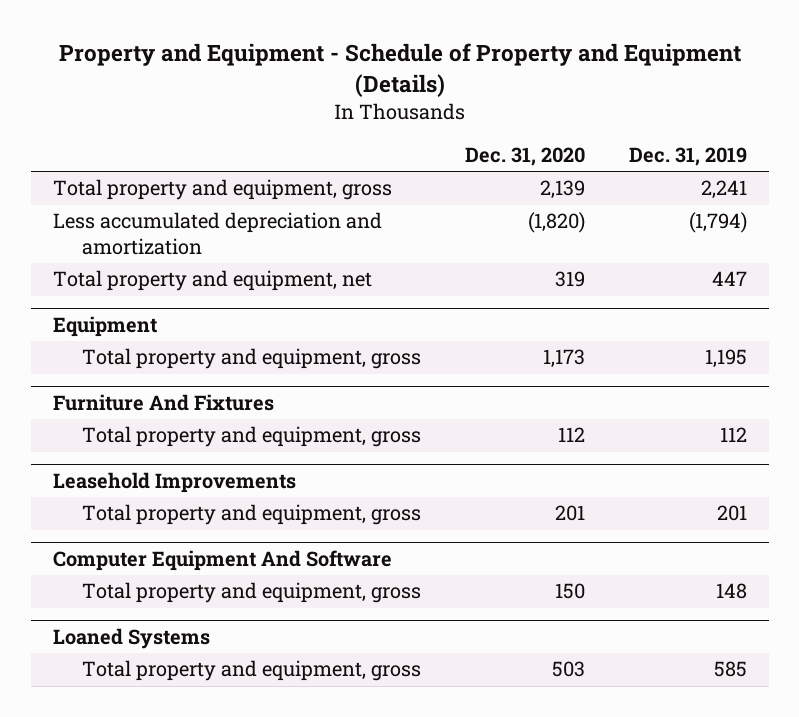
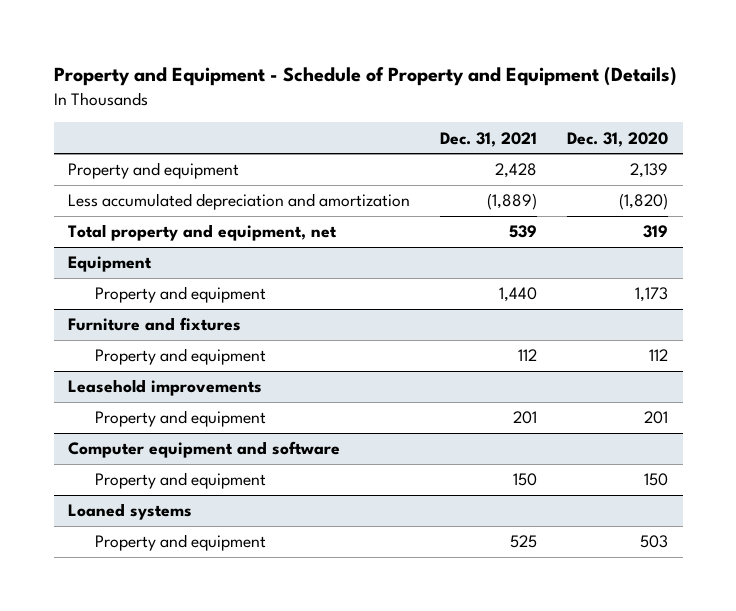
- | Dec. 31, 2020 | Dec. 31, 2019
+ | Dec. 31, 2021 | Dec. 31, 2020
- Total property and equipment, gross | 2,139 | 2,241
+ Property and equipment | 2,428 | 2,139
@ Equipment
- Total property and equipment, gross | 1,173 | 1,195
- Furniture And Fixtures
- Total property and equipment, gross | 112 | 112
- Leasehold Improvements
- Total property and equipment, gross | 201 | 201
- Computer Equipment And Software
- Total property and equipment, gross | 150 | 148
- Loaned Systems
- Total property and equipment, gross | 503 | 585
@ Equipment
+ Property and equipment | 1,440 | 1,173
+ Furniture and fixtures
+ Property and equipment | 112 | 112
+ Leasehold improvements
+ Property and equipment | 201 | 201
+ Computer equipment and software
+ Property and equipment | 150 | 150
+ Loaned systems
+ Property and equipment | 525 | 503

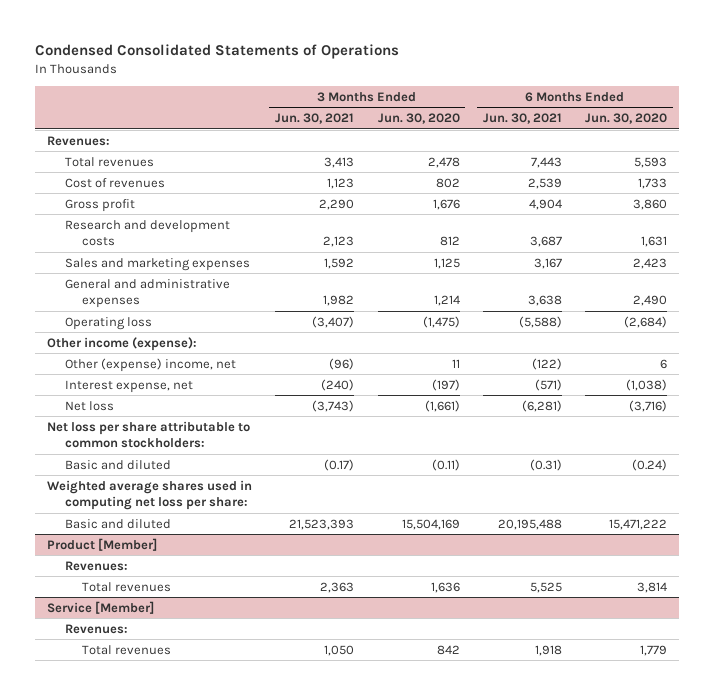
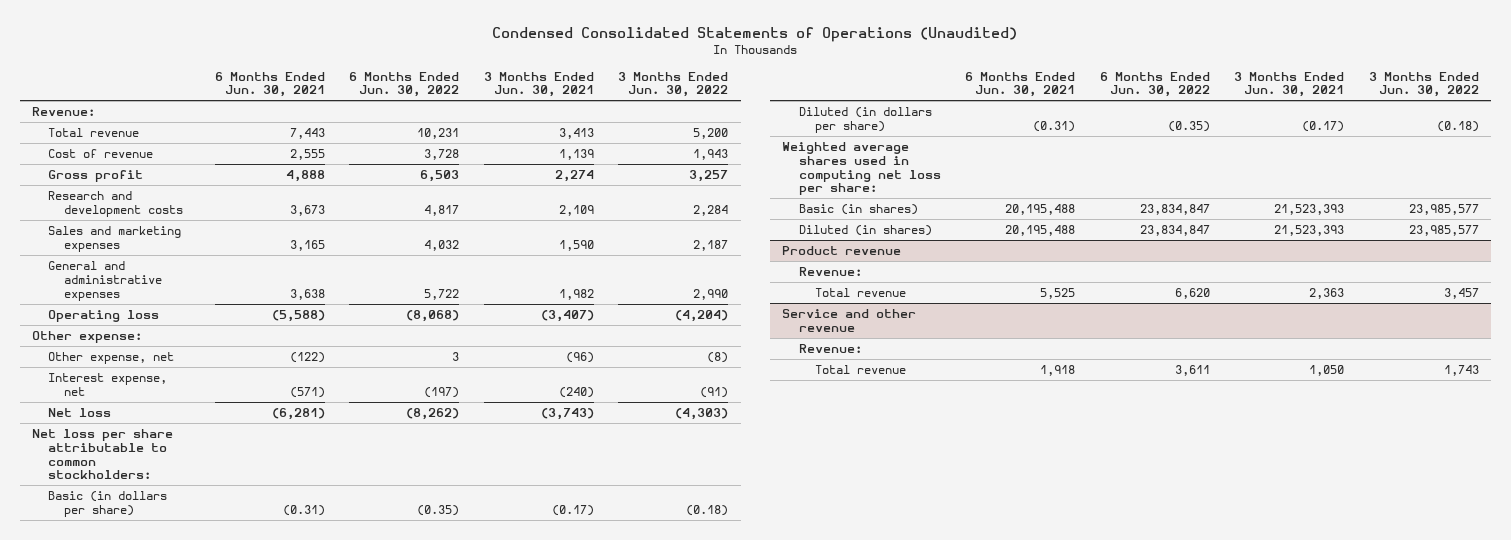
- Condensed Consolidated Statements of Operations
+ Condensed Consolidated Statements of Operations (Unaudited)
- | 3 Months Ended Jun. 30, 2021 | 3 Months Ended Jun. 30, 2020 | 6 Months Ended Jun. 30, 2021 | 6 Months Ended Jun. 30, 2020
+ | 6 Months Ended Jun. 30, 2021 | 6 Months Ended Jun. 30, 2022 | 3 Months Ended Jun. 30, 2021 | 3 Months Ended Jun. 30, 2022
- Revenues:
- Total revenues | 3,413 | 2,478 | 7,443 | 5,593
- Cost of revenues | 1,123 | 802 | 2,539 | 1,733
- Gross profit | 2,290 | 1,676 | 4,904 | 3,860
- Research and development costs | 2,123 | 812 | 3,687 | 1,631
- Sales and marketing expenses | 1,592 | 1,125 | 3,167 | 2,423
+ Revenue:
+ Total revenue | 7,443 | 10,231 | 3,413 | 5,200
+ Cost of revenue | 2,555 | 3,728 | 1,139 | 1,943
+ Gross profit | 4,888 | 6,503 | 2,274 | 3,257
+ Research and development costs | 3,673 | 4,817 | 2,109 | 2,284
+ Sales and marketing expenses | 3,165 | 4,032 | 1,590 | 2,187
- Other income (expense):
- Other (expense) income, net | (96) | 11 | (122) | 6
+ Other expense:
+ Other expense, net | (122) | 3 | (96) | (8)
- Basic and diluted | (0.17) | (0.11) | (0.31) | (0.24)
+ Basic (in dollars per share) | (0.31) | (0.35) | (0.17) | (0.18)
+ Diluted (in dollars per share) | (0.31) | (0.35) | (0.17) | (0.18)
- Basic and diluted | 21,523,393 | 15,504,169 | 20,195,488 | 15,471,222
- Product [Member]
- Revenues:
- Total revenues | 2,363 | 1,636 | 5,525 | 3,814
- Service [Member]
- Revenues:
- Total revenues | 1,050 | 842 | 1,918 | 1,779
+ Basic (in shares) | 20,195,488 | 23,834,847 | 21,523,393 | 23,985,577
+ Diluted (in shares) | 20,195,488 | 23,834,847 | 21,523,393 | 23,985,577
+ Product revenue
+ Revenue:
+ Total revenue | 5,525 | 6,620 | 2,363 | 3,457
+ Service and other revenue
+ Revenue:
+ Total revenue | 1,918 | 3,611 | 1,050 | 1,743

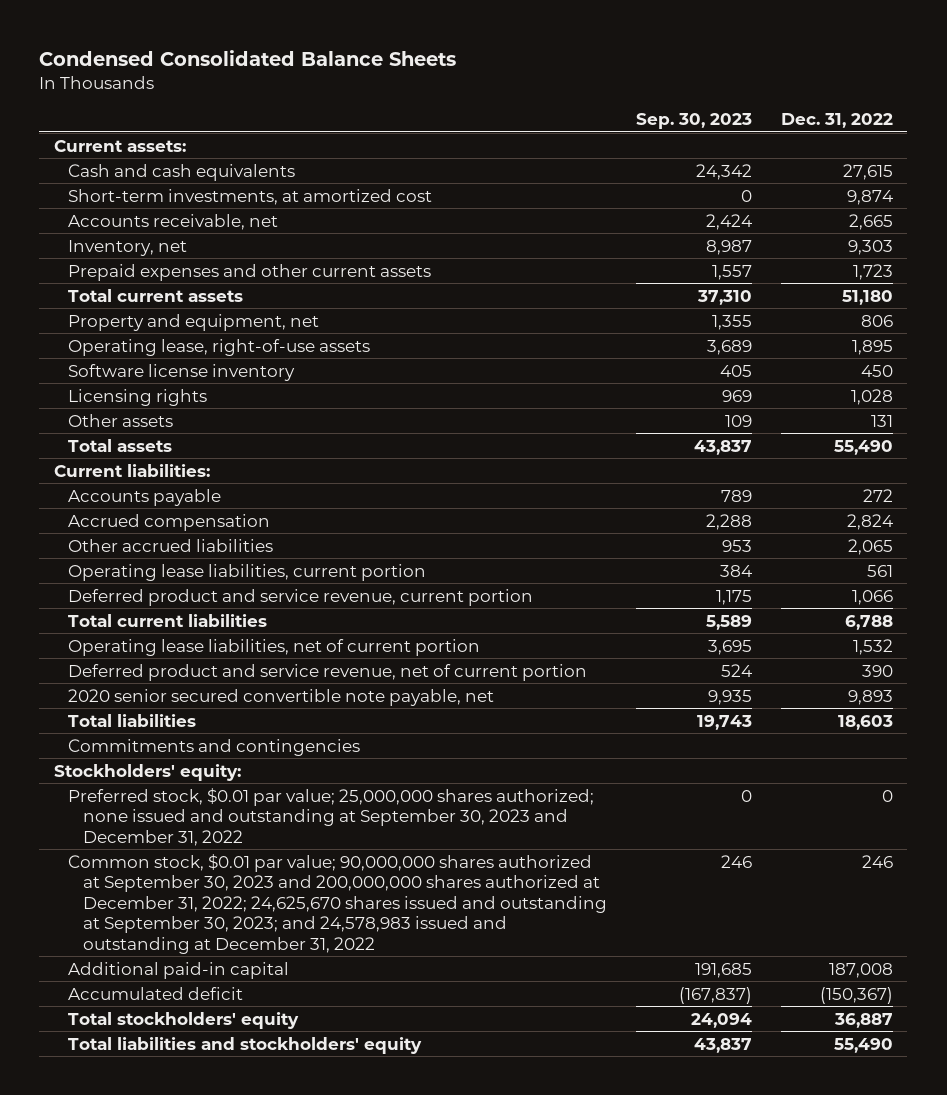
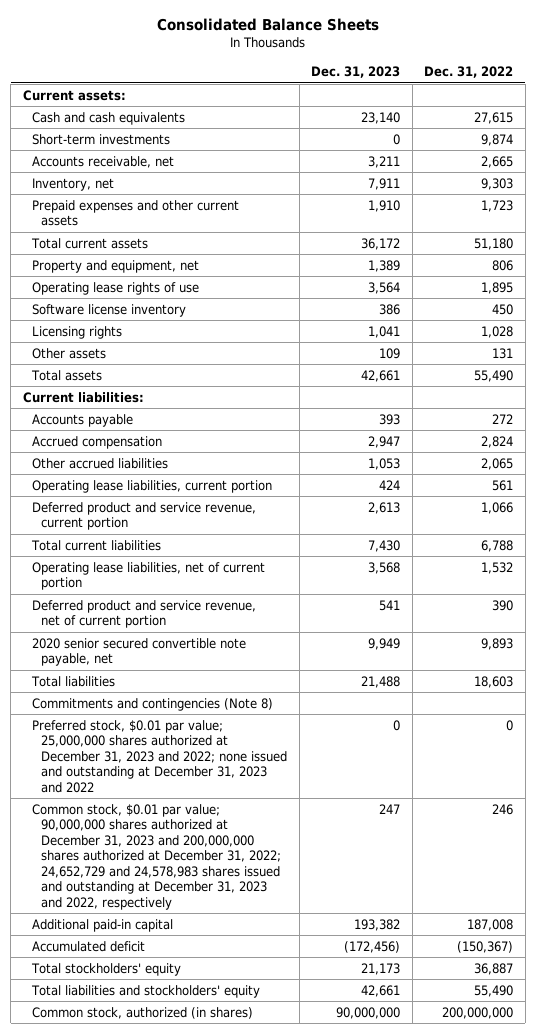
- Condensed Consolidated Balance Sheets
+ Consolidated Balance Sheets
- | Sep. 30, 2023 | Dec. 31, 2022
+ | Dec. 31, 2023 | Dec. 31, 2022
- Short-term investments, at amortized cost | 0 | 9,874
+ Short-term investments | 0 | 9,874
- Operating lease, right-of-use assets | 3,689 | 1,895
+ Operating lease rights of use | 3,564 | 1,895
- Commitments and contingencies
- Stockholders' equity:
- Preferred stock, $0.01 par value; 25,000,000 shares authorized; none issued and outstanding at September 30, 2023 and December 31, 2022 | 0 | 0
- Common stock, $0.01 par value; 90,000,000 shares authorized at September 30, 2023 and 200,000,000 shares authorized at December 31, 2022; 24,625,670 shares issued and outstanding at September 30, 2023; and 24,578,983 issued and outstanding at December 31, 2022 | 246 | 246
+ Commitments and contingencies (Note 8)
+ Preferred stock, $0.01 par value; 25,000,000 shares authorized at December 31, 2023 and 2022; none issued and outstanding at December 31, 2023 and 2022 | 0 | 0
+ Common stock, $0.01 par value; 90,000,000 shares authorized at December 31, 2023 and 200,000,000 shares authorized at December 31, 2022; 24,652,729 and 24,578,983 shares issued and outstanding at December 31, 2023 and 2022, respectively | 247 | 246
+ Common stock, authorized (in shares) | 90,000,000 | 200,000,000

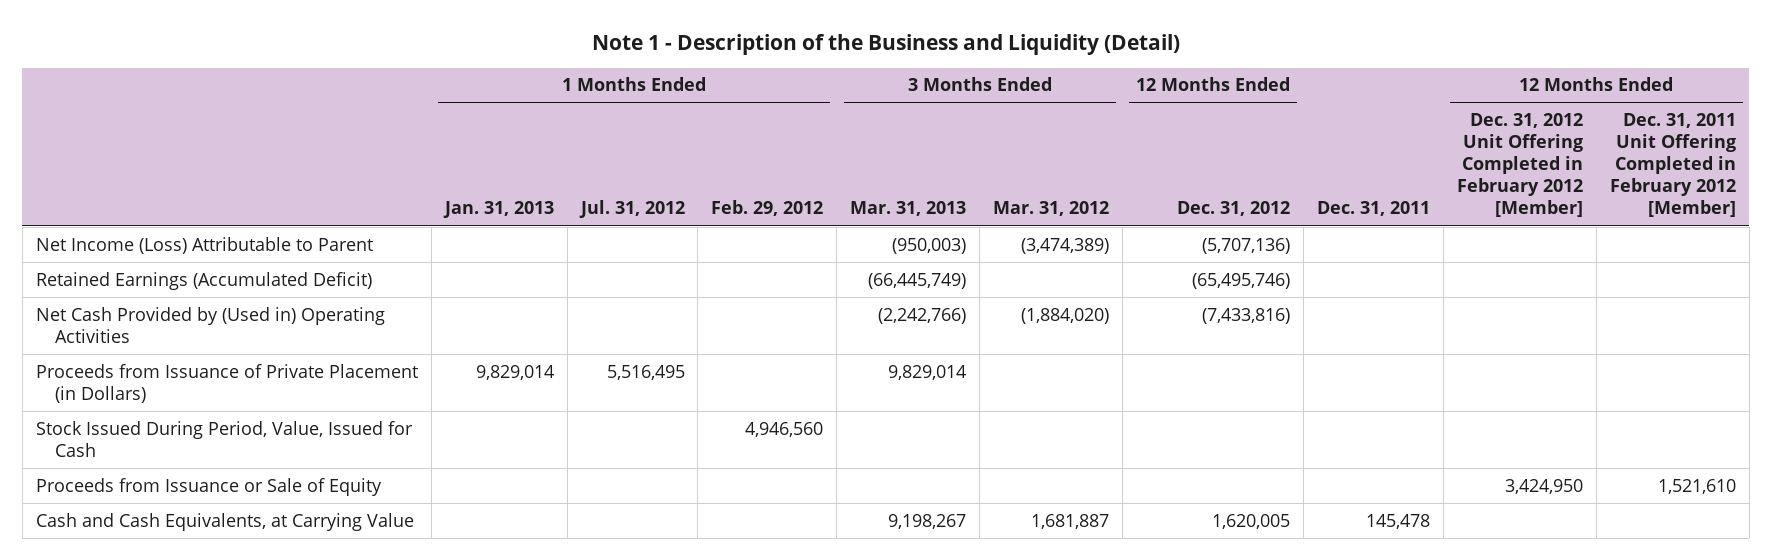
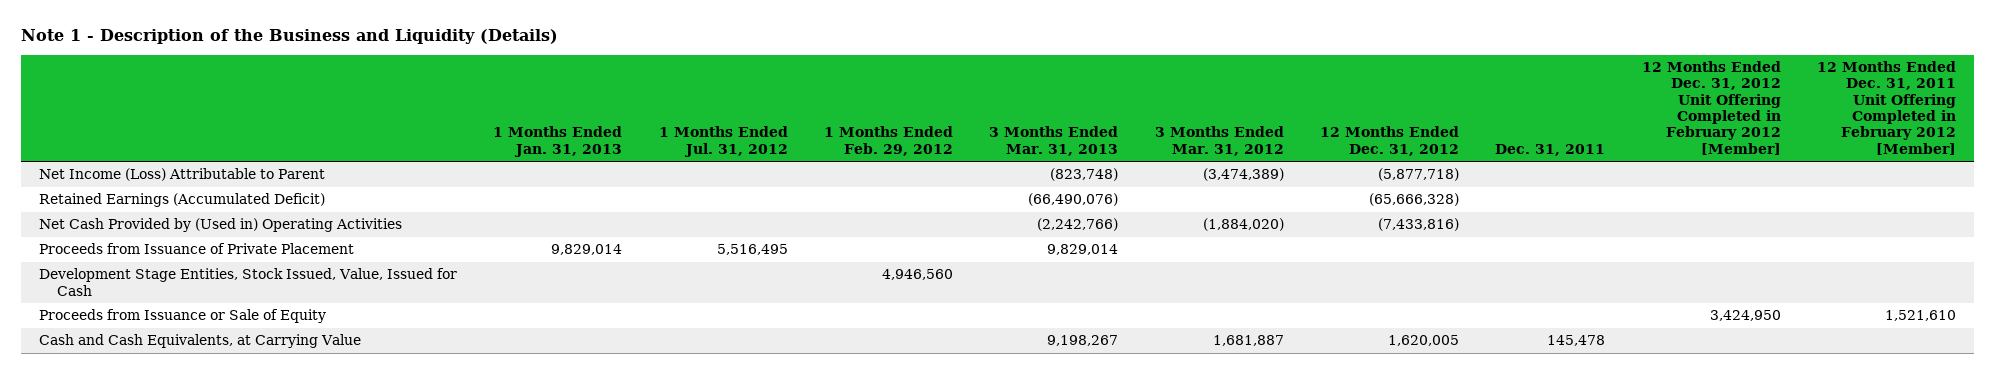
- Note 1 - Description of the Business and Liquidity (Detail)
+ Note 1 - Description of the Business and Liquidity (Details)
- Net Income (Loss) Attributable to Parent | | | | (950,003) | (3,474,389) | (5,707,136) | | |
- Retained Earnings (Accumulated Deficit) | | | | (66,445,749) | | (65,495,746) | | |
+ Net Income (Loss) Attributable to Parent | | | | (823,748) | (3,474,389) | (5,877,718) | | |
+ Retained Earnings (Accumulated Deficit) | | | | (66,490,076) | | (65,666,328) | | |
- Proceeds from Issuance of Private Placement (in Dollars) | 9,829,014 | 5,516,495 | | 9,829,014 | | | | |
- Stock Issued During Period, Value, Issued for Cash | | | 4,946,560 | | | | | |
+ Proceeds from Issuance of Private Placement | 9,829,014 | 5,516,495 | | 9,829,014 | | | | |
+ Development Stage Entities, Stock Issued, Value, Issued for Cash | | | 4,946,560 | | | | | |

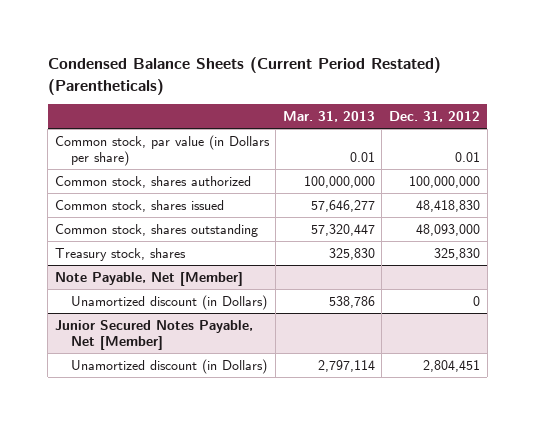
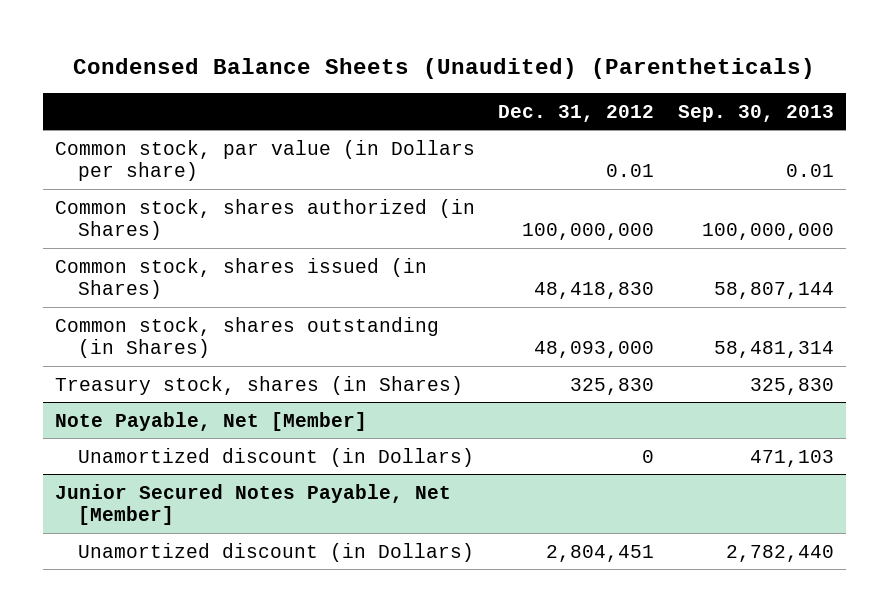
- Condensed Balance Sheets (Current Period Restated) (Parentheticals)
+ Condensed Balance Sheets (Unaudited) (Parentheticals)
- | Mar. 31, 2013 | Dec. 31, 2012
+ | Dec. 31, 2012 | Sep. 30, 2013
- Common stock, shares authorized | 100,000,000 | 100,000,000
- Common stock, shares issued | 57,646,277 | 48,418,830
- Common stock, shares outstanding | 57,320,447 | 48,093,000
- Treasury stock, shares | 325,830 | 325,830
+ Common stock, shares authorized (in Shares) | 100,000,000 | 100,000,000
+ Common stock, shares issued (in Shares) | 48,418,830 | 58,807,144
+ Common stock, shares outstanding (in Shares) | 48,093,000 | 58,481,314
+ Treasury stock, shares (in Shares) | 325,830 | 325,830

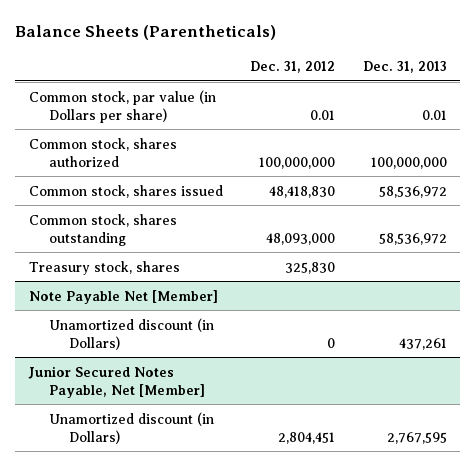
- Condensed Balance Sheets (Unaudited) (Parentheticals)
+ Balance Sheets (Parentheticals)
- | Dec. 31, 2012 | Sep. 30, 2013
+ | Dec. 31, 2012 | Dec. 31, 2013
- Common stock, shares authorized (in Shares) | 100,000,000 | 100,000,000
- Common stock, shares issued (in Shares) | 48,418,830 | 58,807,144
- Common stock, shares outstanding (in Shares) | 48,093,000 | 58,481,314
- Treasury stock, shares (in Shares) | 325,830 | 325,830
- Note Payable, Net [Member]
+ Common stock, shares authorized | 100,000,000 | 100,000,000
+ Common stock, shares issued | 48,418,830 | 58,536,972
+ Common stock, shares outstanding | 48,093,000 | 58,536,972
+ Treasury stock, shares | 325,830 |
+ Note Payable Net [Member]

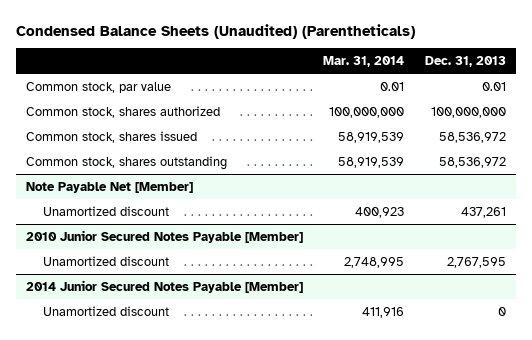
- Balance Sheets (Parentheticals)
+ Condensed Balance Sheets (Unaudited) (Parentheticals)
- | Dec. 31, 2012 | Dec. 31, 2013
+ | Mar. 31, 2014 | Dec. 31, 2013
- Common stock, par value (in Dollars per share) | 0.01 | 0.01
+ Common stock, par value | 0.01 | 0.01
- Treasury stock, shares | 325,830 |
@ Note Payable Net [Member]
- Unamortized discount (in Dollars) | 0 | 437,261
- Junior Secured Notes Payable, Net [Member]
- Unamortized discount (in Dollars) | 2,804,451 | 2,767,595
@ Note Payable Net [Member]
+ Unamortized discount | 400,923 | 437,261
+ 2010 Junior Secured Notes Payable [Member]
+ Unamortized discount | 2,748,995 | 2,767,595
+ 2014 Junior Secured Notes Payable [Member]
+ Unamortized discount | 411,916 | 0

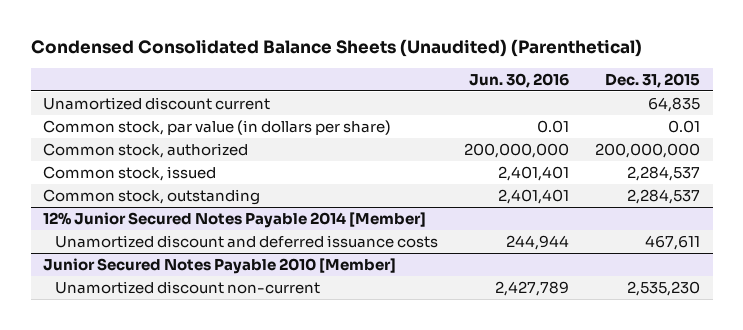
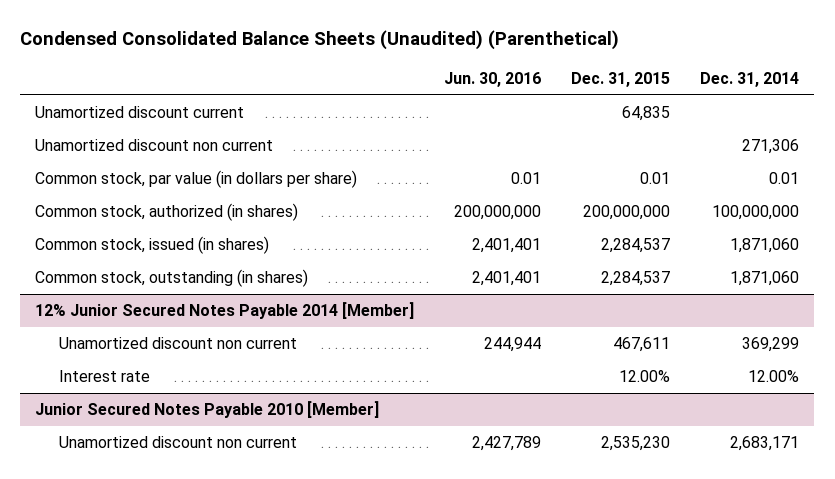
- | Jun. 30, 2016 | Dec. 31, 2015
+ | Jun. 30, 2016 | Dec. 31, 2015 | Dec. 31, 2014
+ Unamortized discount non current | | | 271,306
- Common stock, authorized | 200,000,000 | 200,000,000
- Common stock, issued | 2,401,401 | 2,284,537
- Common stock, outstanding | 2,401,401 | 2,284,537
+ Common stock, authorized (in shares) | 200,000,000 | 200,000,000 | 100,000,000
+ Common stock, issued (in shares) | 2,401,401 | 2,284,537 | 1,871,060
+ Common stock, outstanding (in shares) | 2,401,401 | 2,284,537 | 1,871,060
@ 12% Junior Secured Notes Payable 2014 [Member]
- Unamortized discount and deferred issuance costs | 244,944 | 467,611
+ Unamortized discount non current | 244,944 | 467,611 | 369,299
+ Interest rate | | 12.00% | 12.00%
@ Junior Secured Notes Payable 2010 [Member]
- Unamortized discount non-current | 2,427,789 | 2,535,230
+ Unamortized discount non current | 2,427,789 | 2,535,230 | 2,683,171

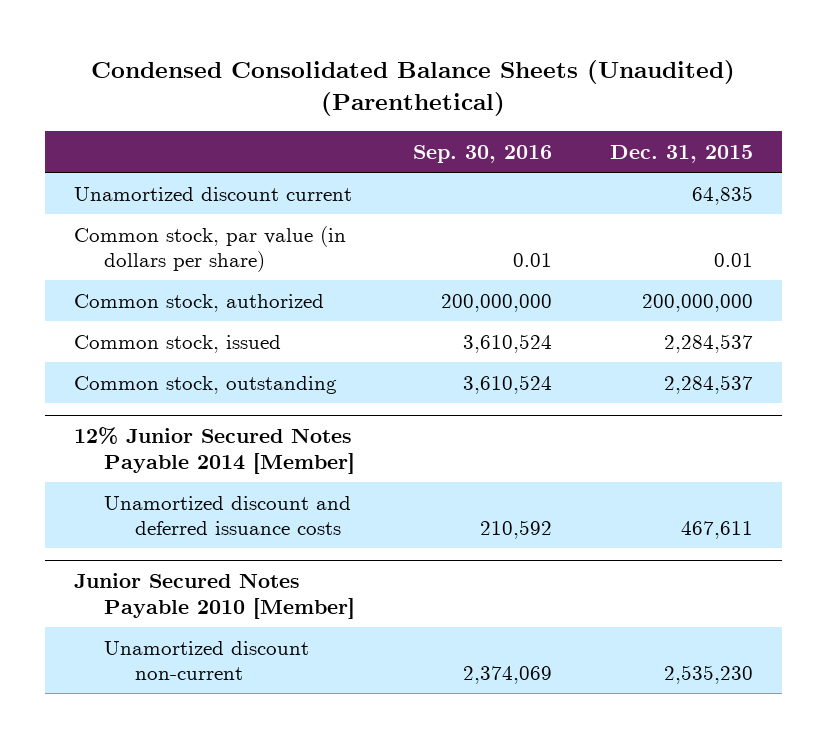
- | Jun. 30, 2016 | Dec. 31, 2015 | Dec. 31, 2014
+ | Sep. 30, 2016 | Dec. 31, 2015
- Unamortized discount non current | | | 271,306
- Common stock, authorized (in shares) | 200,000,000 | 200,000,000 | 100,000,000
- Common stock, issued (in shares) | 2,401,401 | 2,284,537 | 1,871,060
- Common stock, outstanding (in shares) | 2,401,401 | 2,284,537 | 1,871,060
+ Common stock, authorized | 200,000,000 | 200,000,000
+ Common stock, issued | 3,610,524 | 2,284,537
+ Common stock, outstanding | 3,610,524 | 2,284,537
@ 12% Junior Secured Notes Payable 2014 [Member]
- Unamortized discount non current | 244,944 | 467,611 | 369,299
- Interest rate | | 12.00% | 12.00%
+ Unamortized discount and deferred issuance costs | 210,592 | 467,611
@ Junior Secured Notes Payable 2010 [Member]
- Unamortized discount non current | 2,427,789 | 2,535,230 | 2,683,171
+ Unamortized discount non-current | 2,374,069 | 2,535,230

